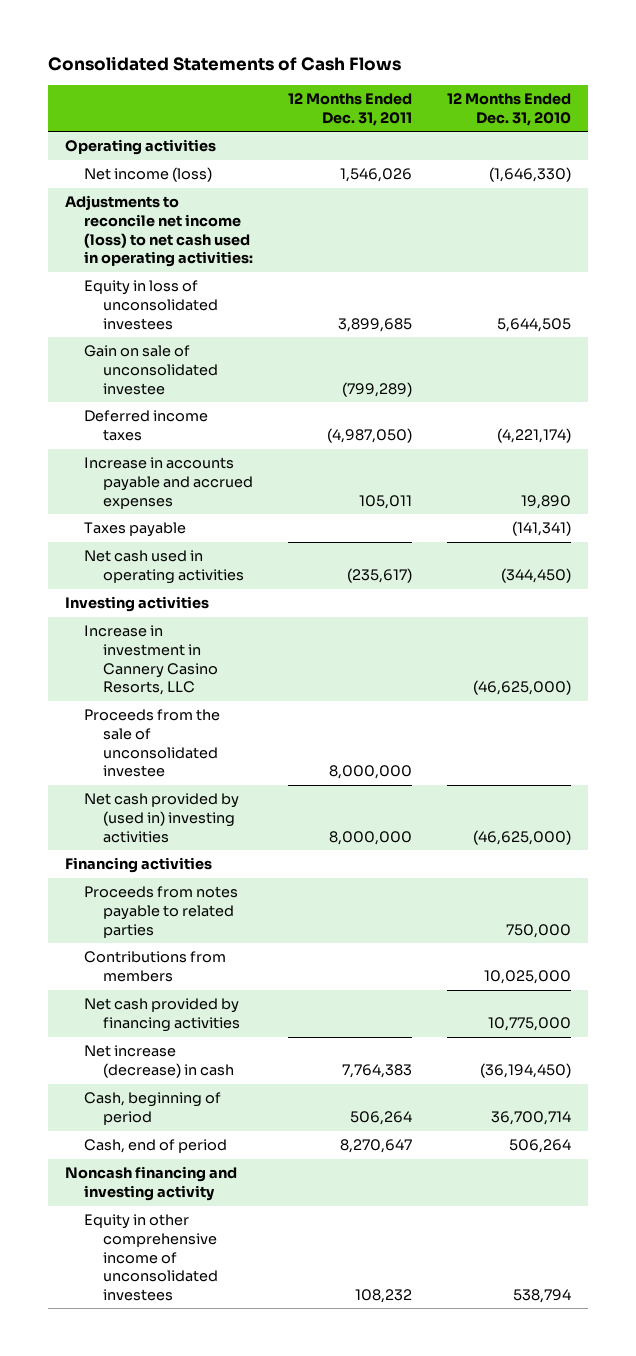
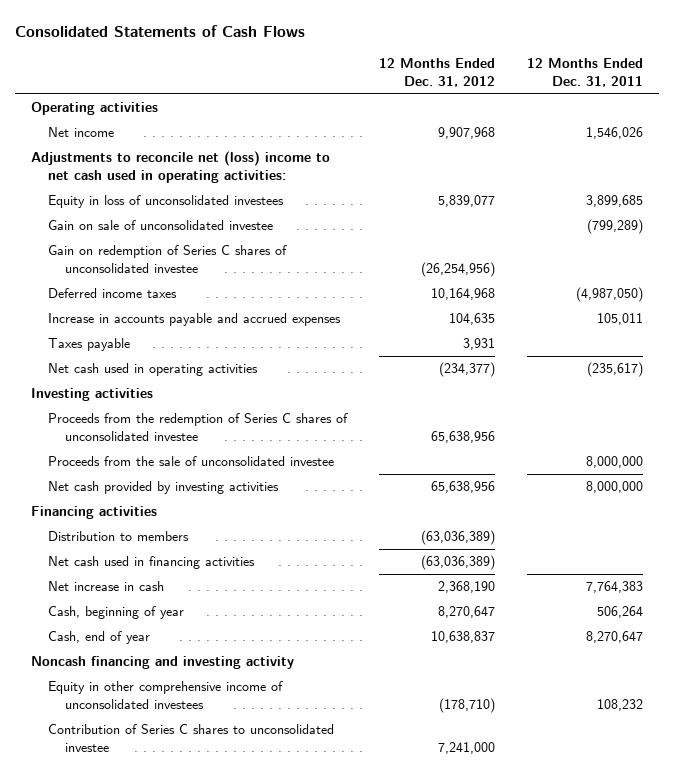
- | 12 Months Ended Dec. 31, 2011 | 12 Months Ended Dec. 31, 2010
+ | 12 Months Ended Dec. 31, 2012 | 12 Months Ended Dec. 31, 2011
- Net income (loss) | 1,546,026 | (1,646,330)
- Adjustments to reconcile net income (loss) to net cash used in operating activities:
+ Net income | 9,907,968 | 1,546,026
+ Adjustments to reconcile net (loss) income to net cash used in operating activities:
+ Gain on redemption of Series C shares of unconsolidated investee | (26,254,956) |
- Increase in investment in Cannery Casino Resorts, LLC | | (46,625,000)
+ Proceeds from the redemption of Series C shares of unconsolidated investee | 65,638,956 |
- Net cash provided by (used in) investing activities | 8,000,000 | (46,625,000)
+ Net cash provided by investing activities | 65,638,956 | 8,000,000
- Proceeds from notes payable to related parties | | 750,000
- Contributions from members | | 10,025,000
- Net cash provided by financing activities | | 10,775,000
- Net increase (decrease) in cash | 7,764,383 | (36,194,450)
- Cash, beginning of period | 506,264 | 36,700,714
- Cash, end of period | 8,270,647 | 506,264
+ Distribution to members | (63,036,389) |
+ Net cash used in financing activities | (63,036,389) |
+ Net increase in cash | 2,368,190 | 7,764,383
+ Cash, beginning of year | 8,270,647 | 506,264
+ Cash, end of year | 10,638,837 | 8,270,647
+ Contribution of Series C shares to unconsolidated investee | 7,241,000 |

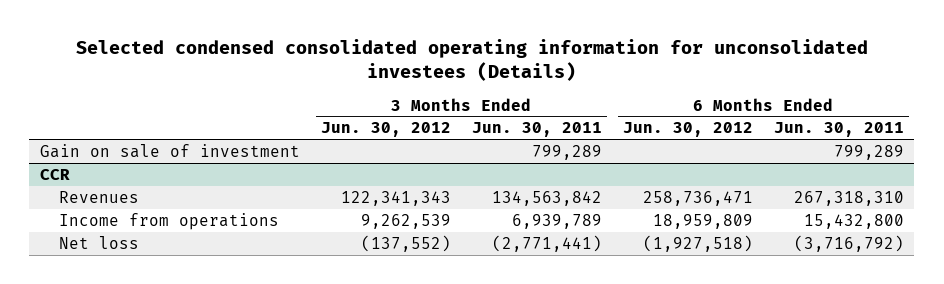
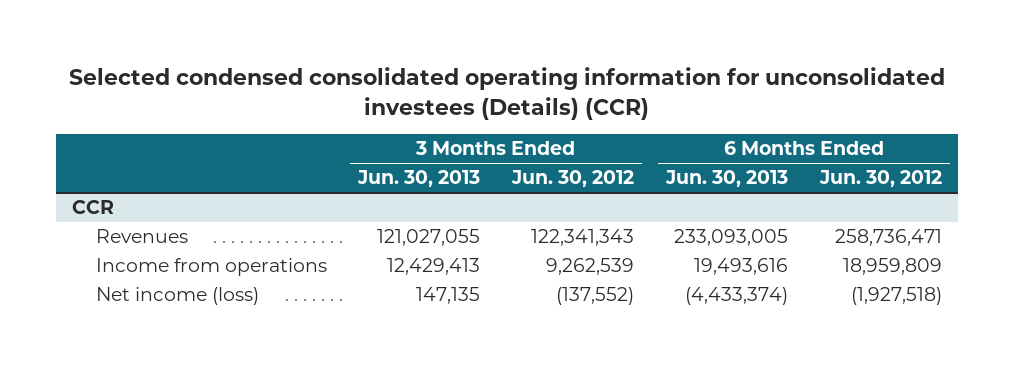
- Selected condensed consolidated operating information for unconsolidated investees (Details)
+ Selected condensed consolidated operating information for unconsolidated investees (Details) (CCR)
- | 3 Months Ended Jun. 30, 2012 | 3 Months Ended Jun. 30, 2011 | 6 Months Ended Jun. 30, 2012 | 6 Months Ended Jun. 30, 2011
+ | 3 Months Ended Jun. 30, 2013 | 3 Months Ended Jun. 30, 2012 | 6 Months Ended Jun. 30, 2013 | 6 Months Ended Jun. 30, 2012
- Gain on sale of investment | | 799,289 | | 799,289
@ CCR
- Net loss | (137,552) | (2,771,441) | (1,927,518) | (3,716,792)
+ Net income (loss) | 147,135 | (137,552) | (4,433,374) | (1,927,518)

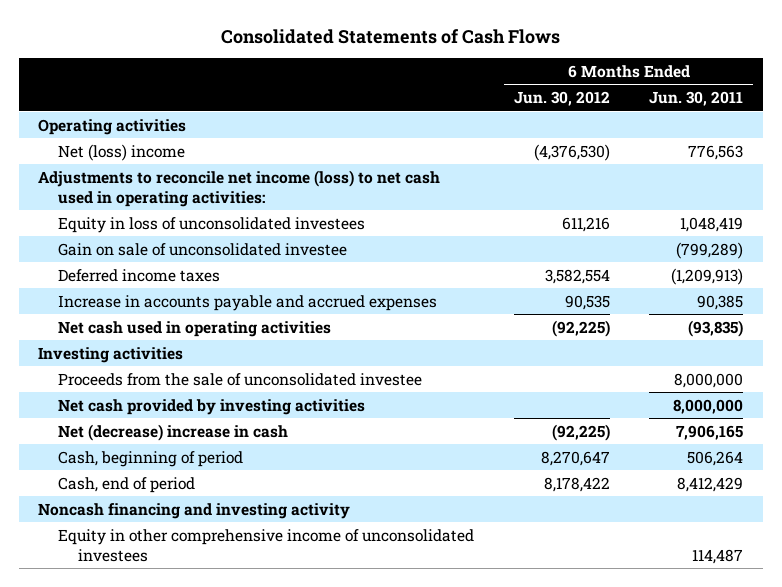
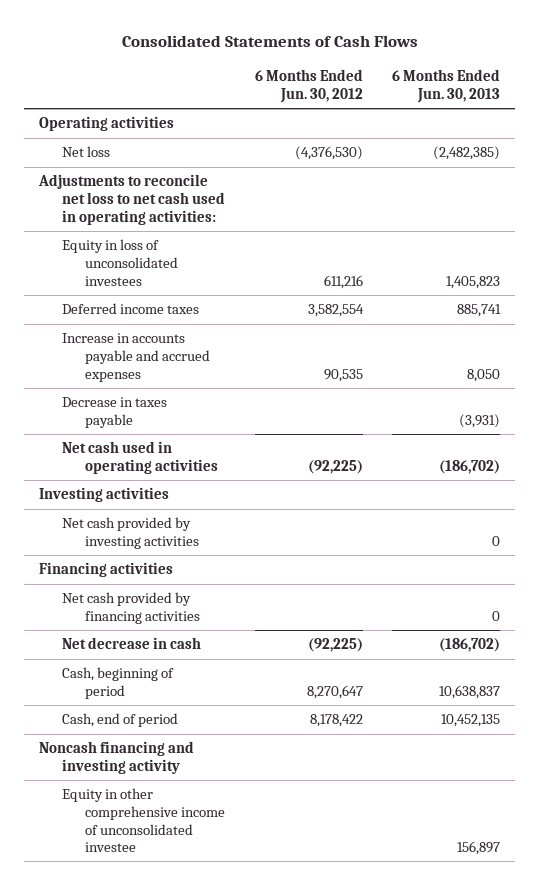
- | 6 Months Ended Jun. 30, 2012 | 6 Months Ended Jun. 30, 2011
+ | 6 Months Ended Jun. 30, 2012 | 6 Months Ended Jun. 30, 2013
- Net (loss) income | (4,376,530) | 776,563
- Adjustments to reconcile net income (loss) to net cash used in operating activities:
+ Net loss | (4,376,530) | (2,482,385)
+ Adjustments to reconcile net loss to net cash used in operating activities:
- Gain on sale of unconsolidated investee | | (799,289)
+ Decrease in taxes payable | | (3,931)
- Proceeds from the sale of unconsolidated investee | | 8,000,000
- Net (decrease) increase in cash | (92,225) | 7,906,165
+ Financing activities
+ Net cash provided by financing activities | | 0
+ Net decrease in cash | (92,225) | (186,702)
- Equity in other comprehensive income of unconsolidated investees | | 114,487
+ Equity in other comprehensive income of unconsolidated investee | | 156,897

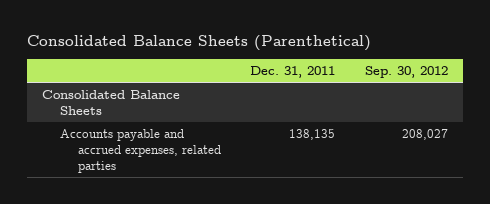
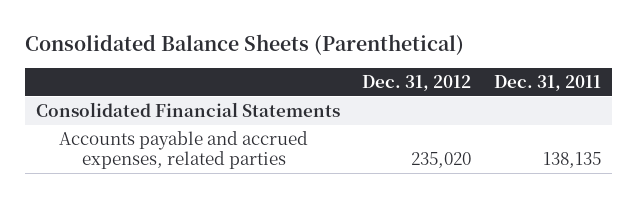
- | Dec. 31, 2011 | Sep. 30, 2012
+ | Dec. 31, 2012 | Dec. 31, 2011
- Consolidated Balance Sheets
+ Consolidated Financial Statements

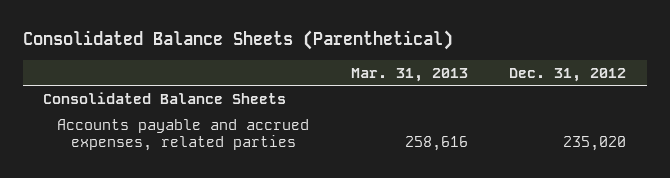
- | Dec. 31, 2012 | Dec. 31, 2011
+ | Mar. 31, 2013 | Dec. 31, 2012
- Consolidated Financial Statements
+ Consolidated Balance Sheets

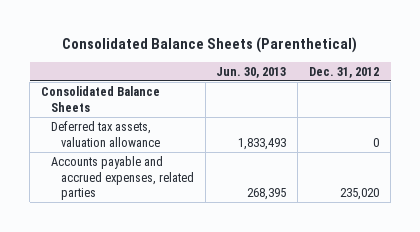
- | Mar. 31, 2013 | Dec. 31, 2012
+ | Jun. 30, 2013 | Dec. 31, 2012
+ Deferred tax assets, valuation allowance | 1,833,493 | 0

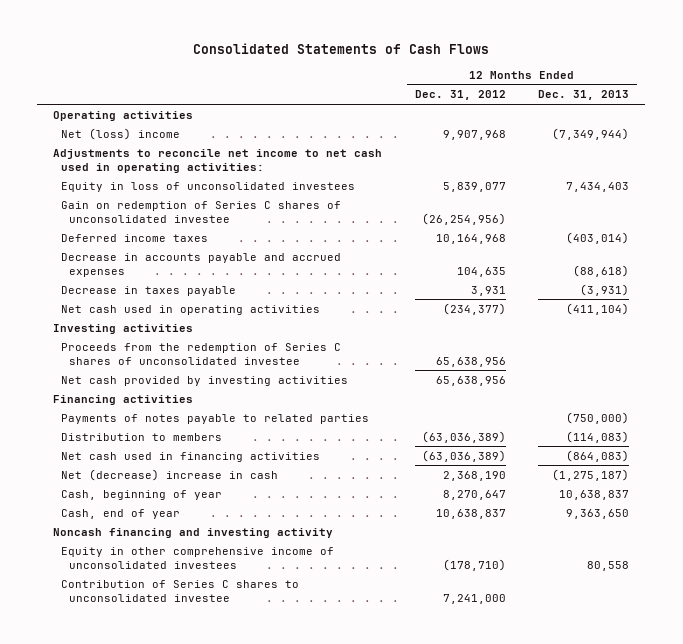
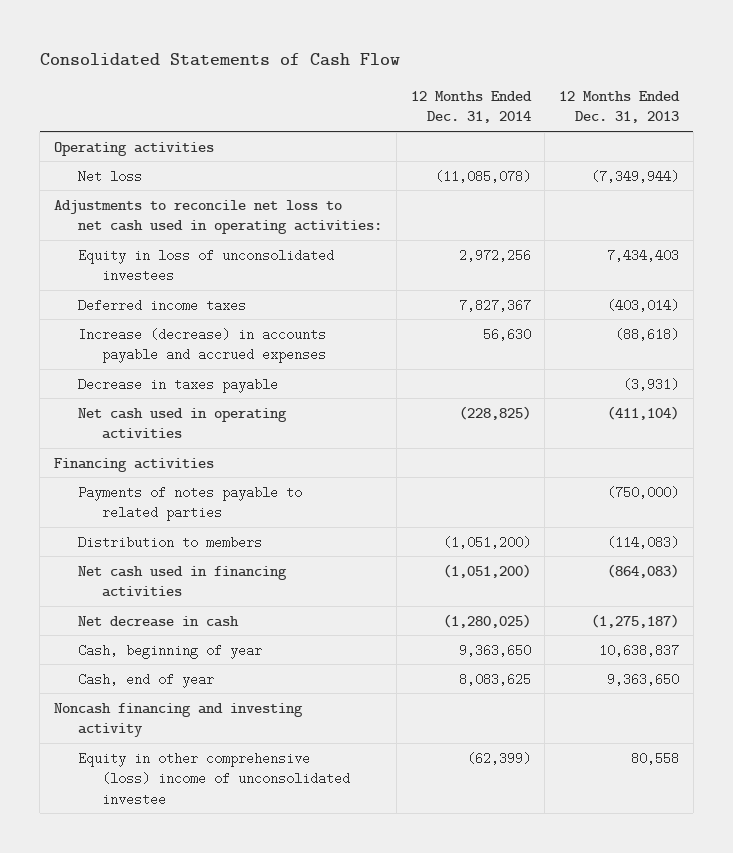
- Consolidated Statements of Cash Flows
+ Consolidated Statements of Cash Flow
- | 12 Months Ended Dec. 31, 2012 | 12 Months Ended Dec. 31, 2013
+ | 12 Months Ended Dec. 31, 2014 | 12 Months Ended Dec. 31, 2013
- Net (loss) income | 9,907,968 | (7,349,944)
- Adjustments to reconcile net income to net cash used in operating activities:
+ Net loss | (11,085,078) | (7,349,944)
+ Adjustments to reconcile net loss to net cash used in operating activities:
- Gain on redemption of Series C shares of unconsolidated investee | (26,254,956) |
- Decrease in accounts payable and accrued expenses | 104,635 | (88,618)
+ Increase (decrease) in accounts payable and accrued expenses | 56,630 | (88,618)
- Investing activities
- Proceeds from the redemption of Series C shares of unconsolidated investee | 65,638,956 |
- Net cash provided by investing activities | 65,638,956 |
- Net (decrease) increase in cash | 2,368,190 | (1,275,187)
+ Net decrease in cash | (1,280,025) | (1,275,187)
- Equity in other comprehensive income of unconsolidated investees | (178,710) | 80,558
- Contribution of Series C shares to unconsolidated investee | 7,241,000 |
+ Equity in other comprehensive (loss) income of unconsolidated investee | (62,399) | 80,558

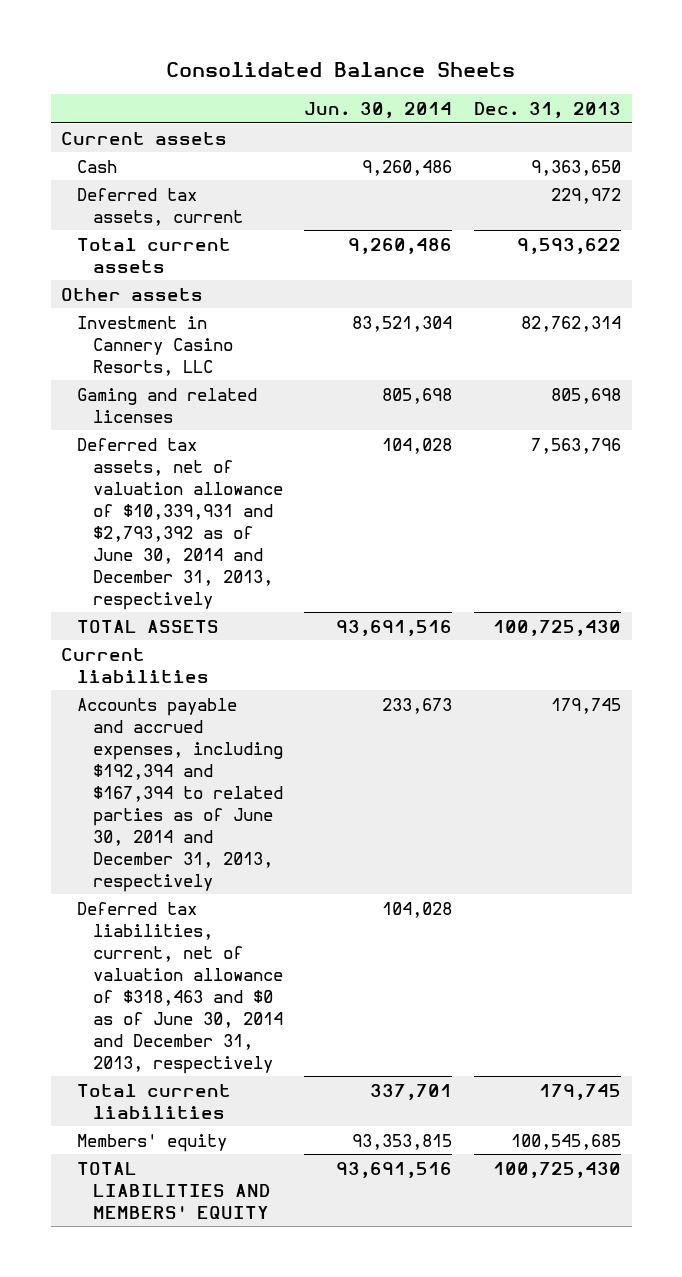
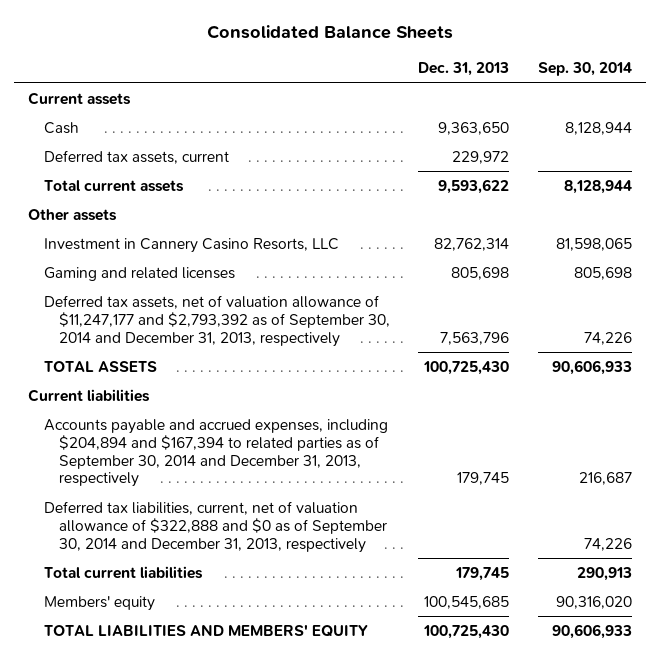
- | Jun. 30, 2014 | Dec. 31, 2013
+ | Dec. 31, 2013 | Sep. 30, 2014
- Deferred tax assets, net of valuation allowance of $10,339,931 and $2,793,392 as of June 30, 2014 and December 31, 2013, respectively | 104,028 | 7,563,796
+ Deferred tax assets, net of valuation allowance of $11,247,177 and $2,793,392 as of September 30, 2014 and December 31, 2013, respectively | 7,563,796 | 74,226
- Accounts payable and accrued expenses, including $192,394 and $167,394 to related parties as of June 30, 2014 and December 31, 2013, respectively | 233,673 | 179,745
- Deferred tax liabilities, current, net of valuation allowance of $318,463 and $0 as of June 30, 2014 and December 31, 2013, respectively | 104,028 |
+ Accounts payable and accrued expenses, including $204,894 and $167,394 to related parties as of September 30, 2014 and December 31, 2013, respectively | 179,745 | 216,687
+ Deferred tax liabilities, current, net of valuation allowance of $322,888 and $0 as of September 30, 2014 and December 31, 2013, respectively | | 74,226

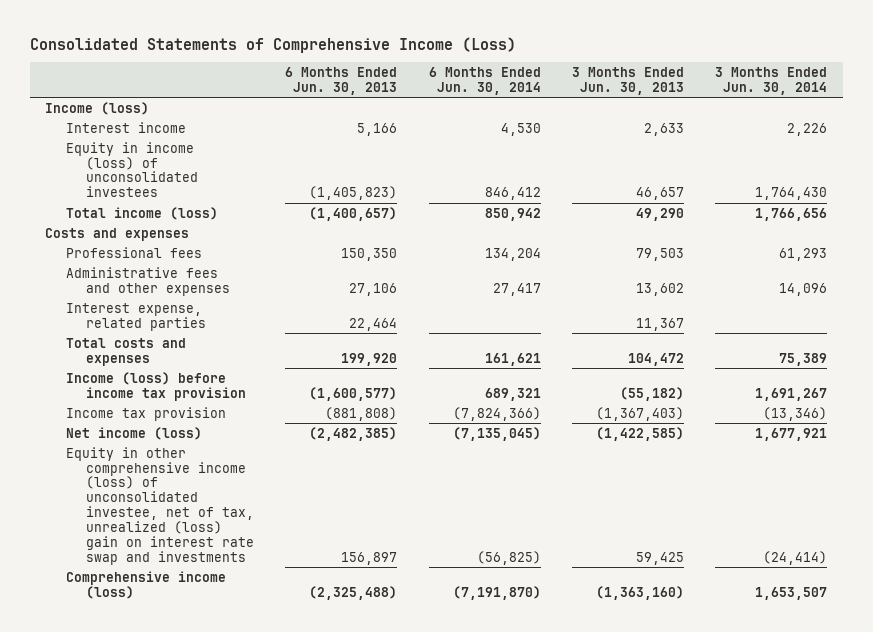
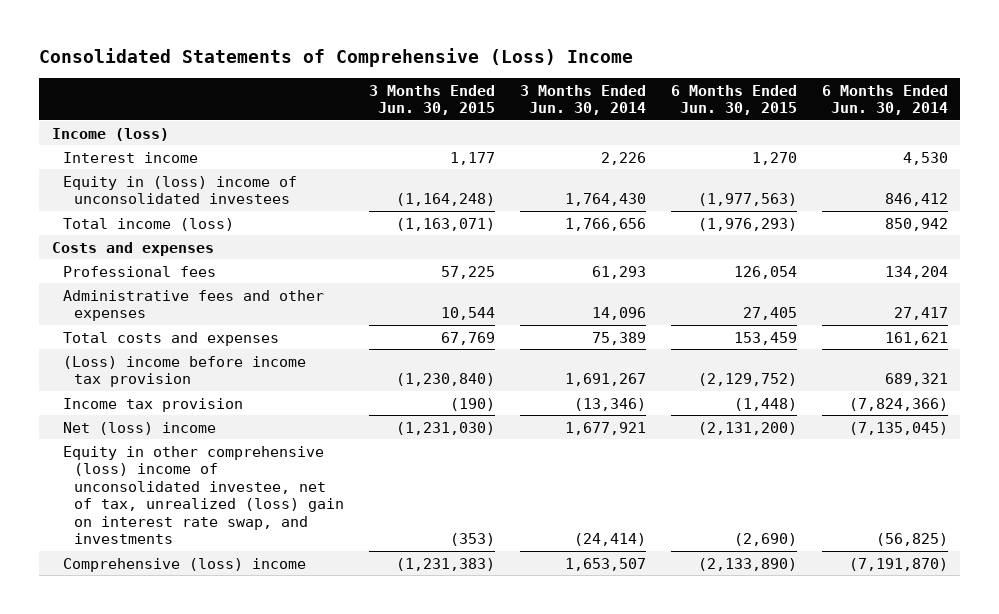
- Consolidated Statements of Comprehensive Income (Loss)
+ Consolidated Statements of Comprehensive (Loss) Income
- | 6 Months Ended Jun. 30, 2013 | 6 Months Ended Jun. 30, 2014 | 3 Months Ended Jun. 30, 2013 | 3 Months Ended Jun. 30, 2014
+ | 3 Months Ended Jun. 30, 2015 | 3 Months Ended Jun. 30, 2014 | 6 Months Ended Jun. 30, 2015 | 6 Months Ended Jun. 30, 2014
- Equity in income (loss) of unconsolidated investees | (1,405,823) | 846,412 | 46,657 | 1,764,430
+ Equity in (loss) income of unconsolidated investees | (1,164,248) | 1,764,430 | (1,977,563) | 846,412
- Interest expense, related parties | 22,464 | | 11,367 |
- Income (loss) before income tax provision | (1,600,577) | 689,321 | (55,182) | 1,691,267
+ (Loss) income before income tax provision | (1,230,840) | 1,691,267 | (2,129,752) | 689,321
- Net income (loss) | (2,482,385) | (7,135,045) | (1,422,585) | 1,677,921
- Equity in other comprehensive income (loss) of unconsolidated investee, net of tax, unrealized (loss) gain on interest rate swap and investments | 156,897 | (56,825) | 59,425 | (24,414)
- Comprehensive income (loss) | (2,325,488) | (7,191,870) | (1,363,160) | 1,653,507
+ Net (loss) income | (1,231,030) | 1,677,921 | (2,131,200) | (7,135,045)
+ Equity in other comprehensive (loss) income of unconsolidated investee, net of tax, unrealized (loss) gain on interest rate swap, and investments | (353) | (24,414) | (2,690) | (56,825)
+ Comprehensive (loss) income | (1,231,383) | 1,653,507 | (2,133,890) | (7,191,870)

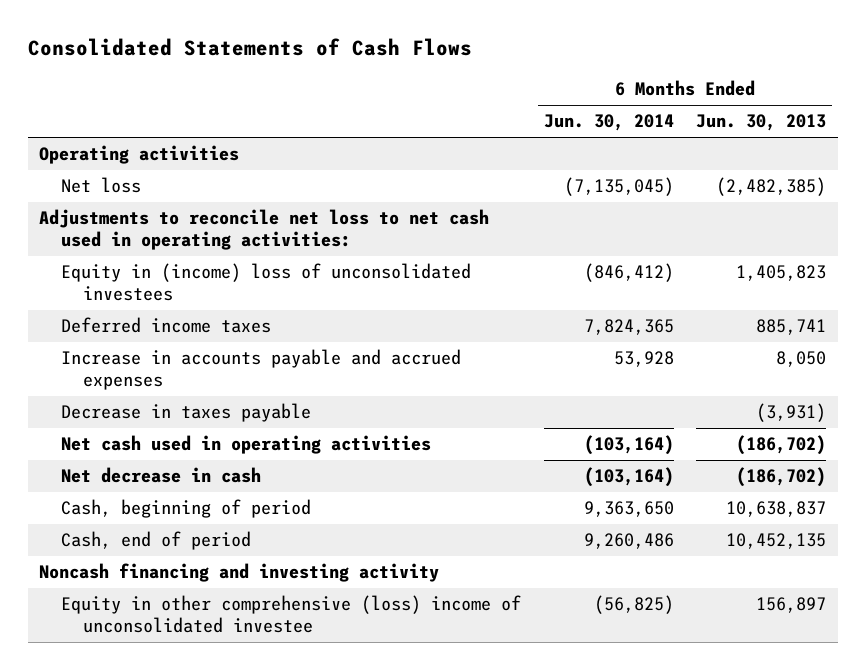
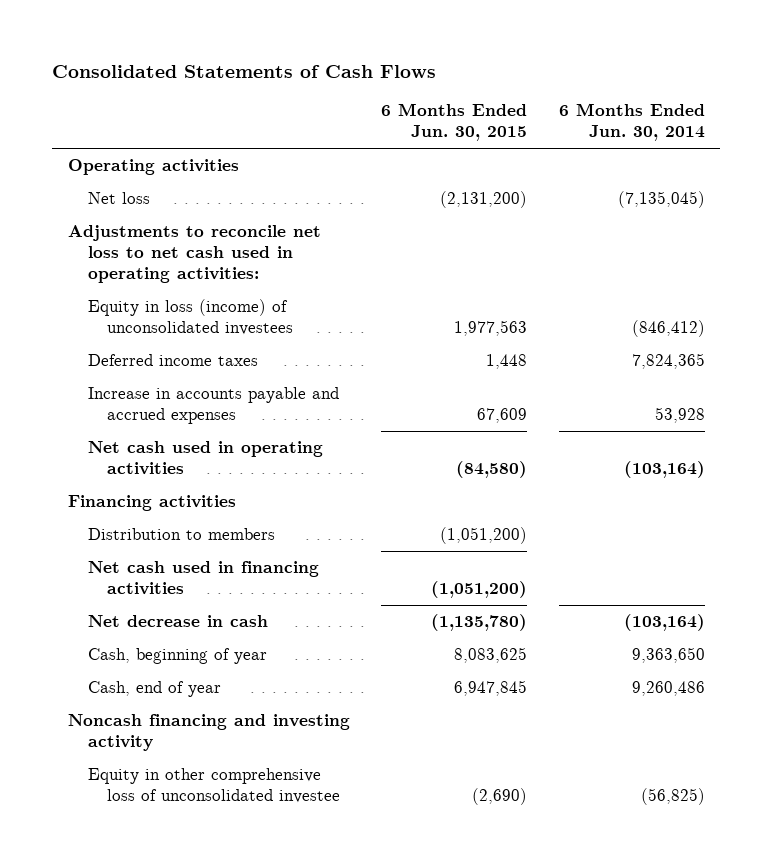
- | 6 Months Ended Jun. 30, 2014 | 6 Months Ended Jun. 30, 2013
+ | 6 Months Ended Jun. 30, 2015 | 6 Months Ended Jun. 30, 2014
- Equity in (income) loss of unconsolidated investees | (846,412) | 1,405,823
+ Equity in loss (income) of unconsolidated investees | 1,977,563 | (846,412)
- Decrease in taxes payable | | (3,931)
+ Financing activities
+ Distribution to members | (1,051,200) |
+ Net cash used in financing activities | (1,051,200) |
- Cash, beginning of period | 9,363,650 | 10,638,837
- Cash, end of period | 9,260,486 | 10,452,135
+ Cash, beginning of year | 8,083,625 | 9,363,650
+ Cash, end of year | 6,947,845 | 9,260,486
- Equity in other comprehensive (loss) income of unconsolidated investee | (56,825) | 156,897
+ Equity in other comprehensive loss of unconsolidated investee | (2,690) | (56,825)

